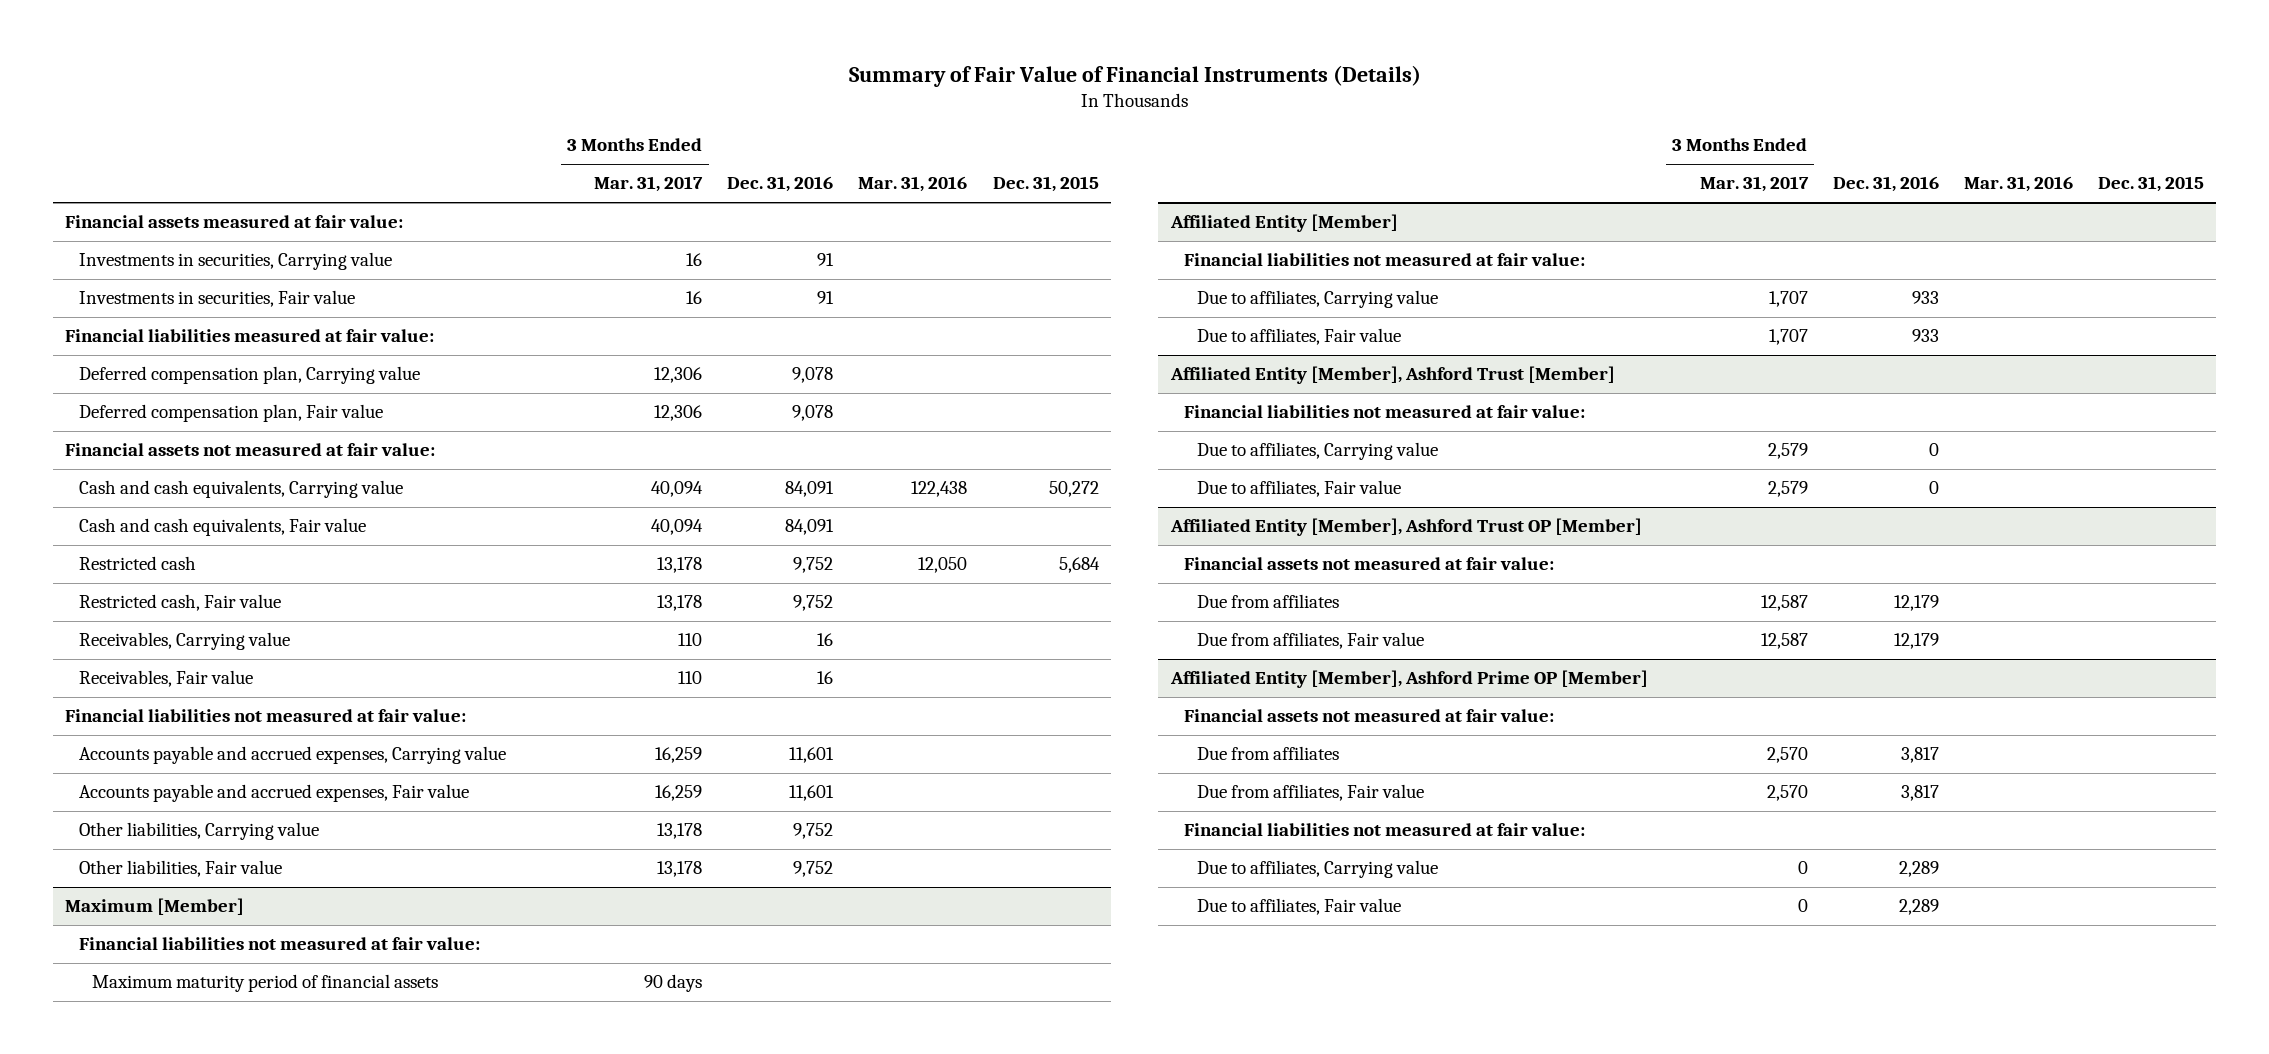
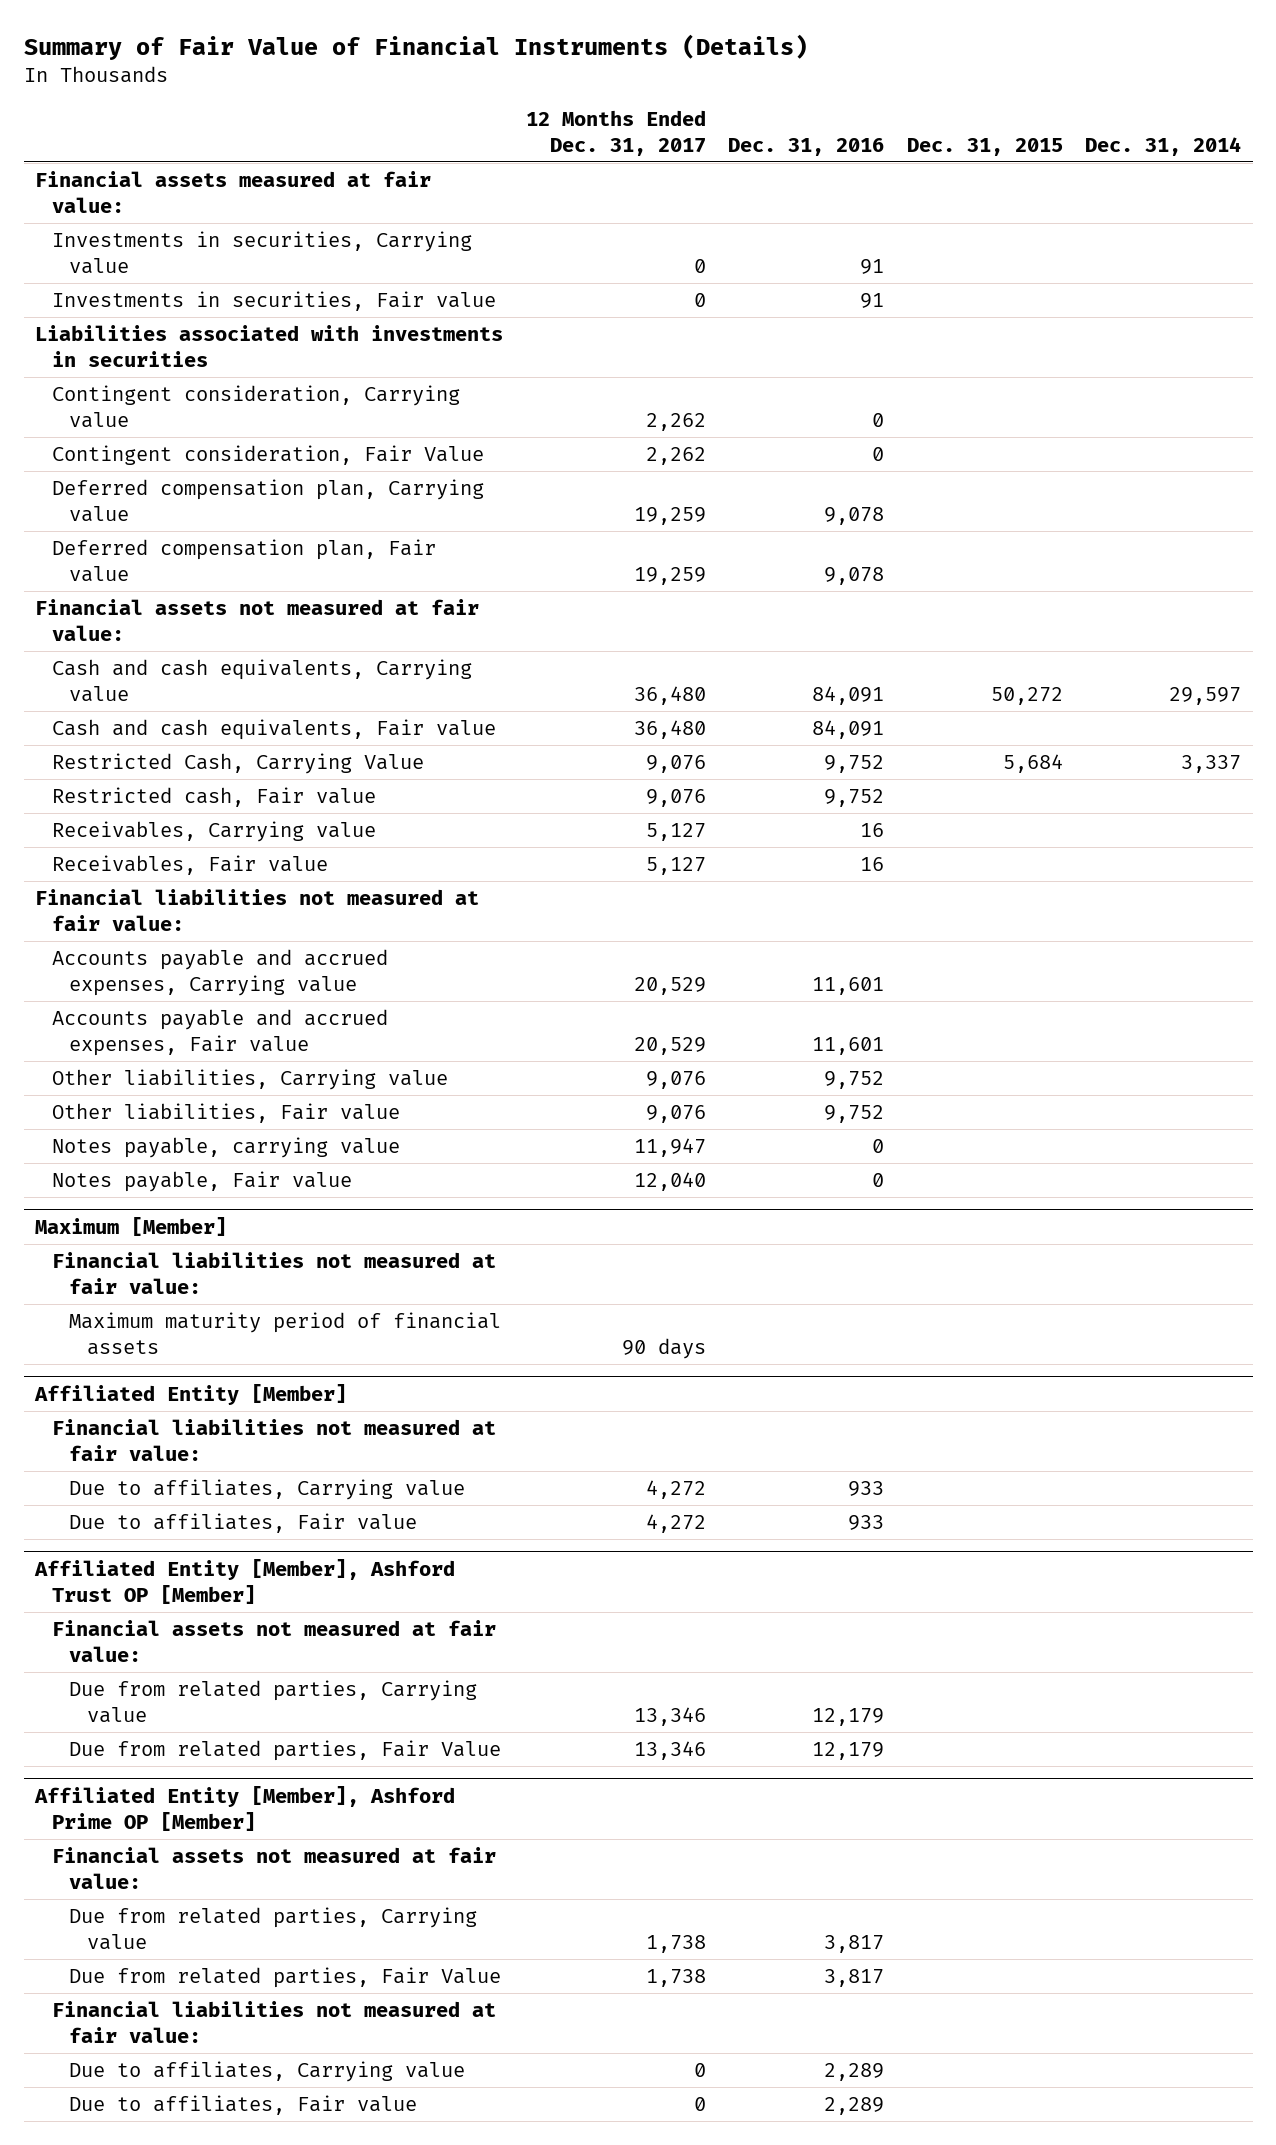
- | 3 Months Ended Mar. 31, 2017 | Dec. 31, 2016 | Mar. 31, 2016 | Dec. 31, 2015
+ | 12 Months Ended Dec. 31, 2017 | Dec. 31, 2016 | Dec. 31, 2015 | Dec. 31, 2014
- Financial liabilities measured at fair value:
+ Liabilities associated with investments in securities
+ Contingent consideration, Carrying value | 2,262 | 0 | |
+ Contingent consideration, Fair Value | 2,262 | 0 | |
- Restricted cash | 13,178 | 9,752 | 12,050 | 5,684
+ Restricted Cash, Carrying Value | 9,076 | 9,752 | 5,684 | 3,337
+ Notes payable, carrying value | 11,947 | 0 | |
+ Notes payable, Fair value | 12,040 | 0 | |
- Affiliated Entity [Member], Ashford Trust [Member]
- Financial liabilities not measured at fair value:
- Due to affiliates, Carrying value | 2,579 | 0 | |
- Due to affiliates, Fair value | 2,579 | 0 | |
@ Affiliated Entity [Member], Ashford Trust OP [Member]
- Due from affiliates | 12,587 | 12,179 | |
- Due from affiliates, Fair value | 12,587 | 12,179 | |
+ Due from related parties, Carrying value | 13,346 | 12,179 | |
+ Due from related parties, Fair Value | 13,346 | 12,179 | |
@ Affiliated Entity [Member], Ashford Prime OP [Member]
- Due from affiliates | 2,570 | 3,817 | |
- Due from affiliates, Fair value | 2,570 | 3,817 | |
+ Due from related parties, Carrying value | 1,738 | 3,817 | |
+ Due from related parties, Fair Value | 1,738 | 3,817 | |

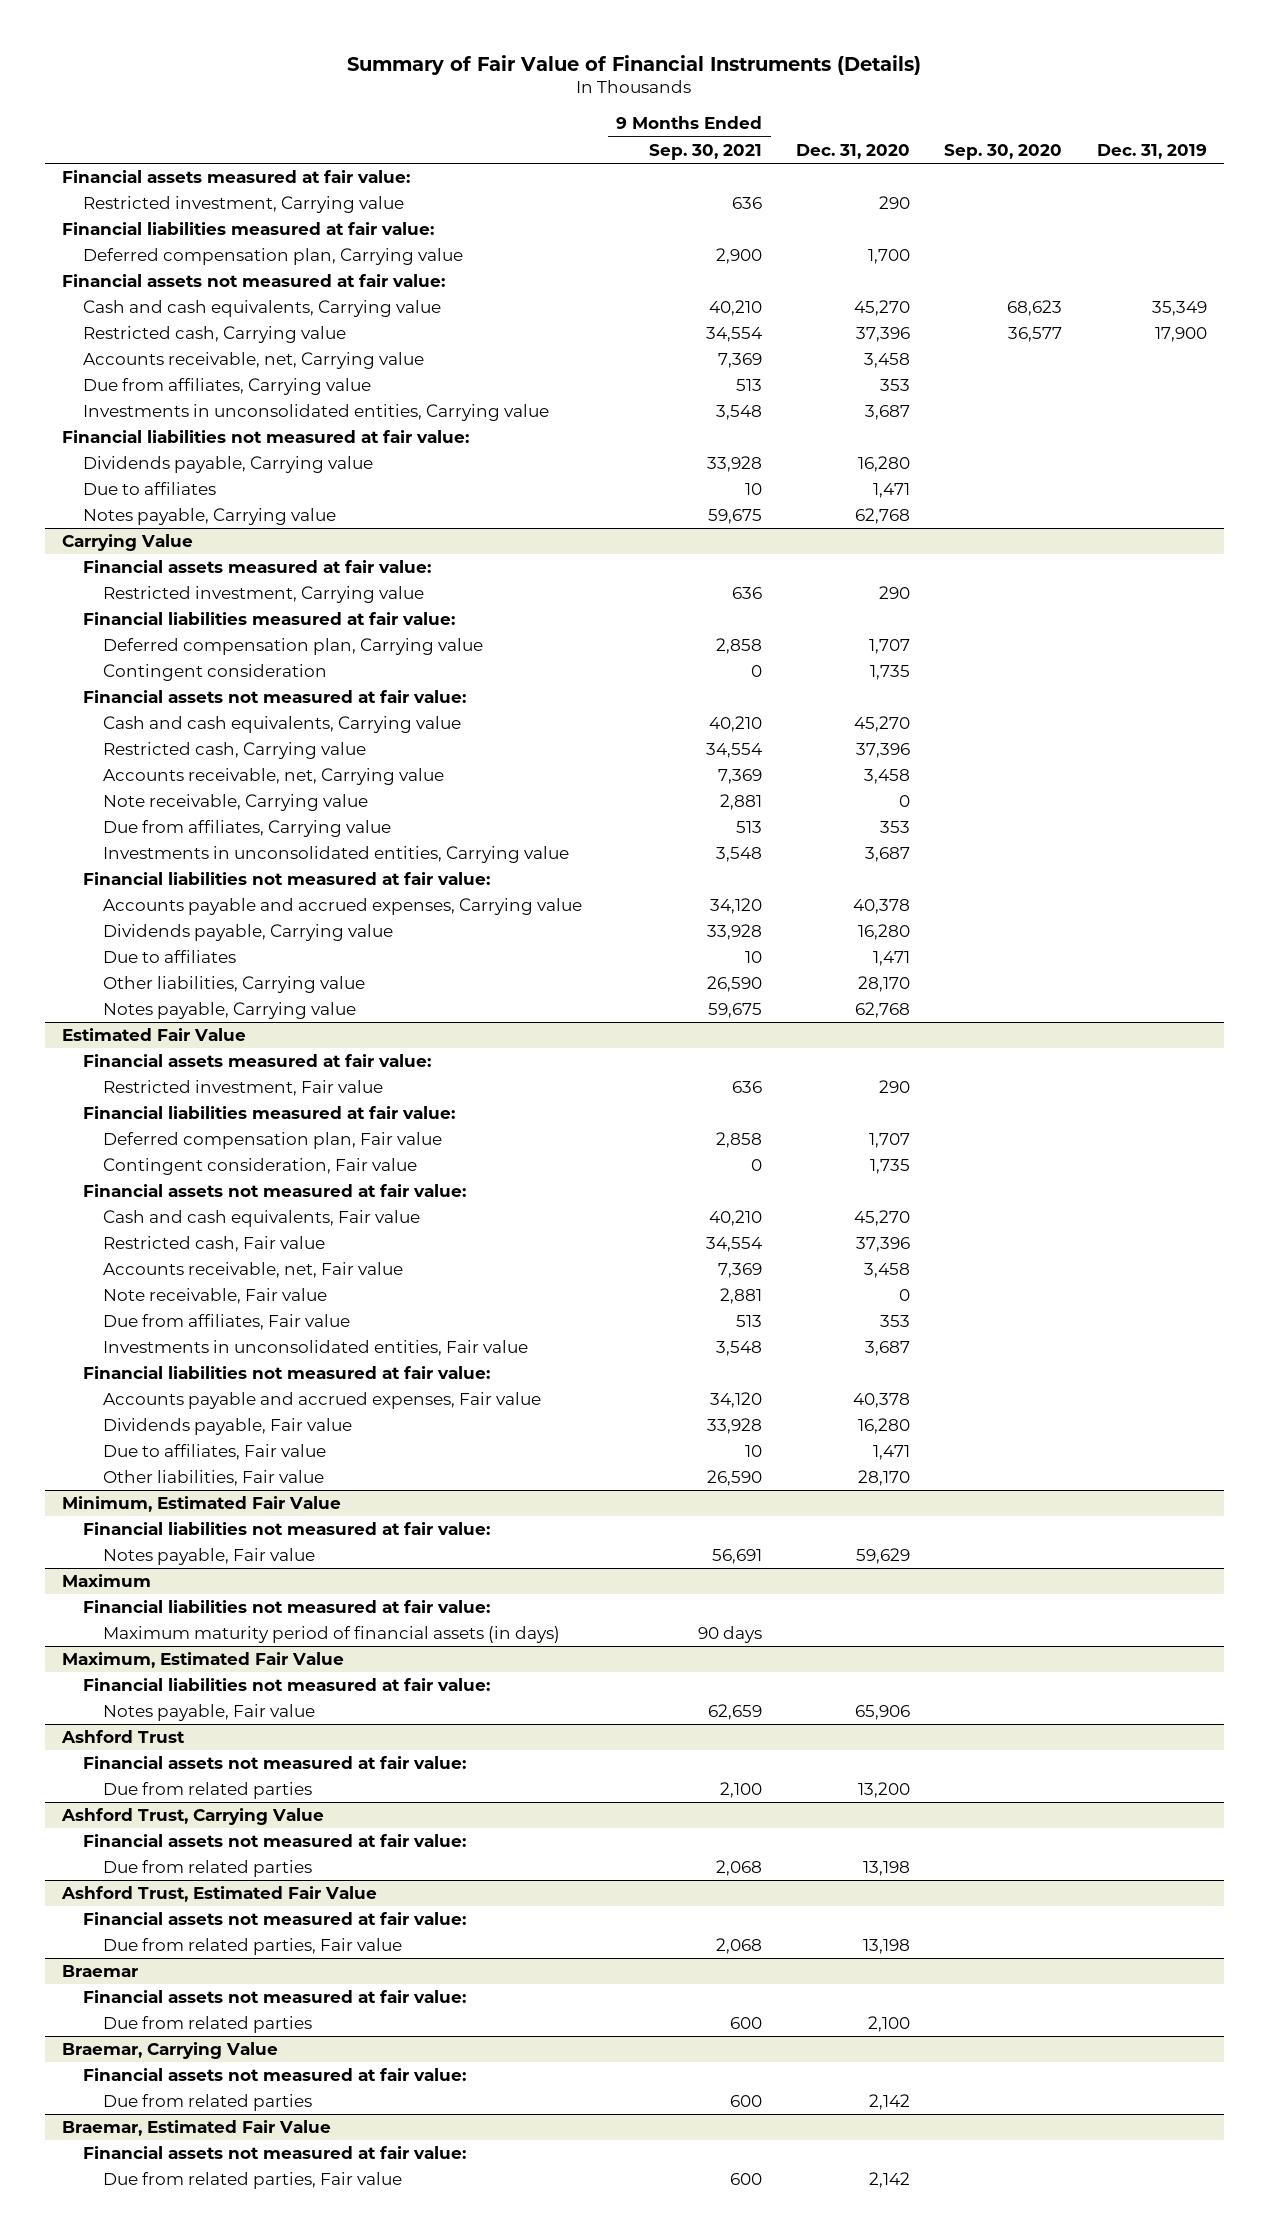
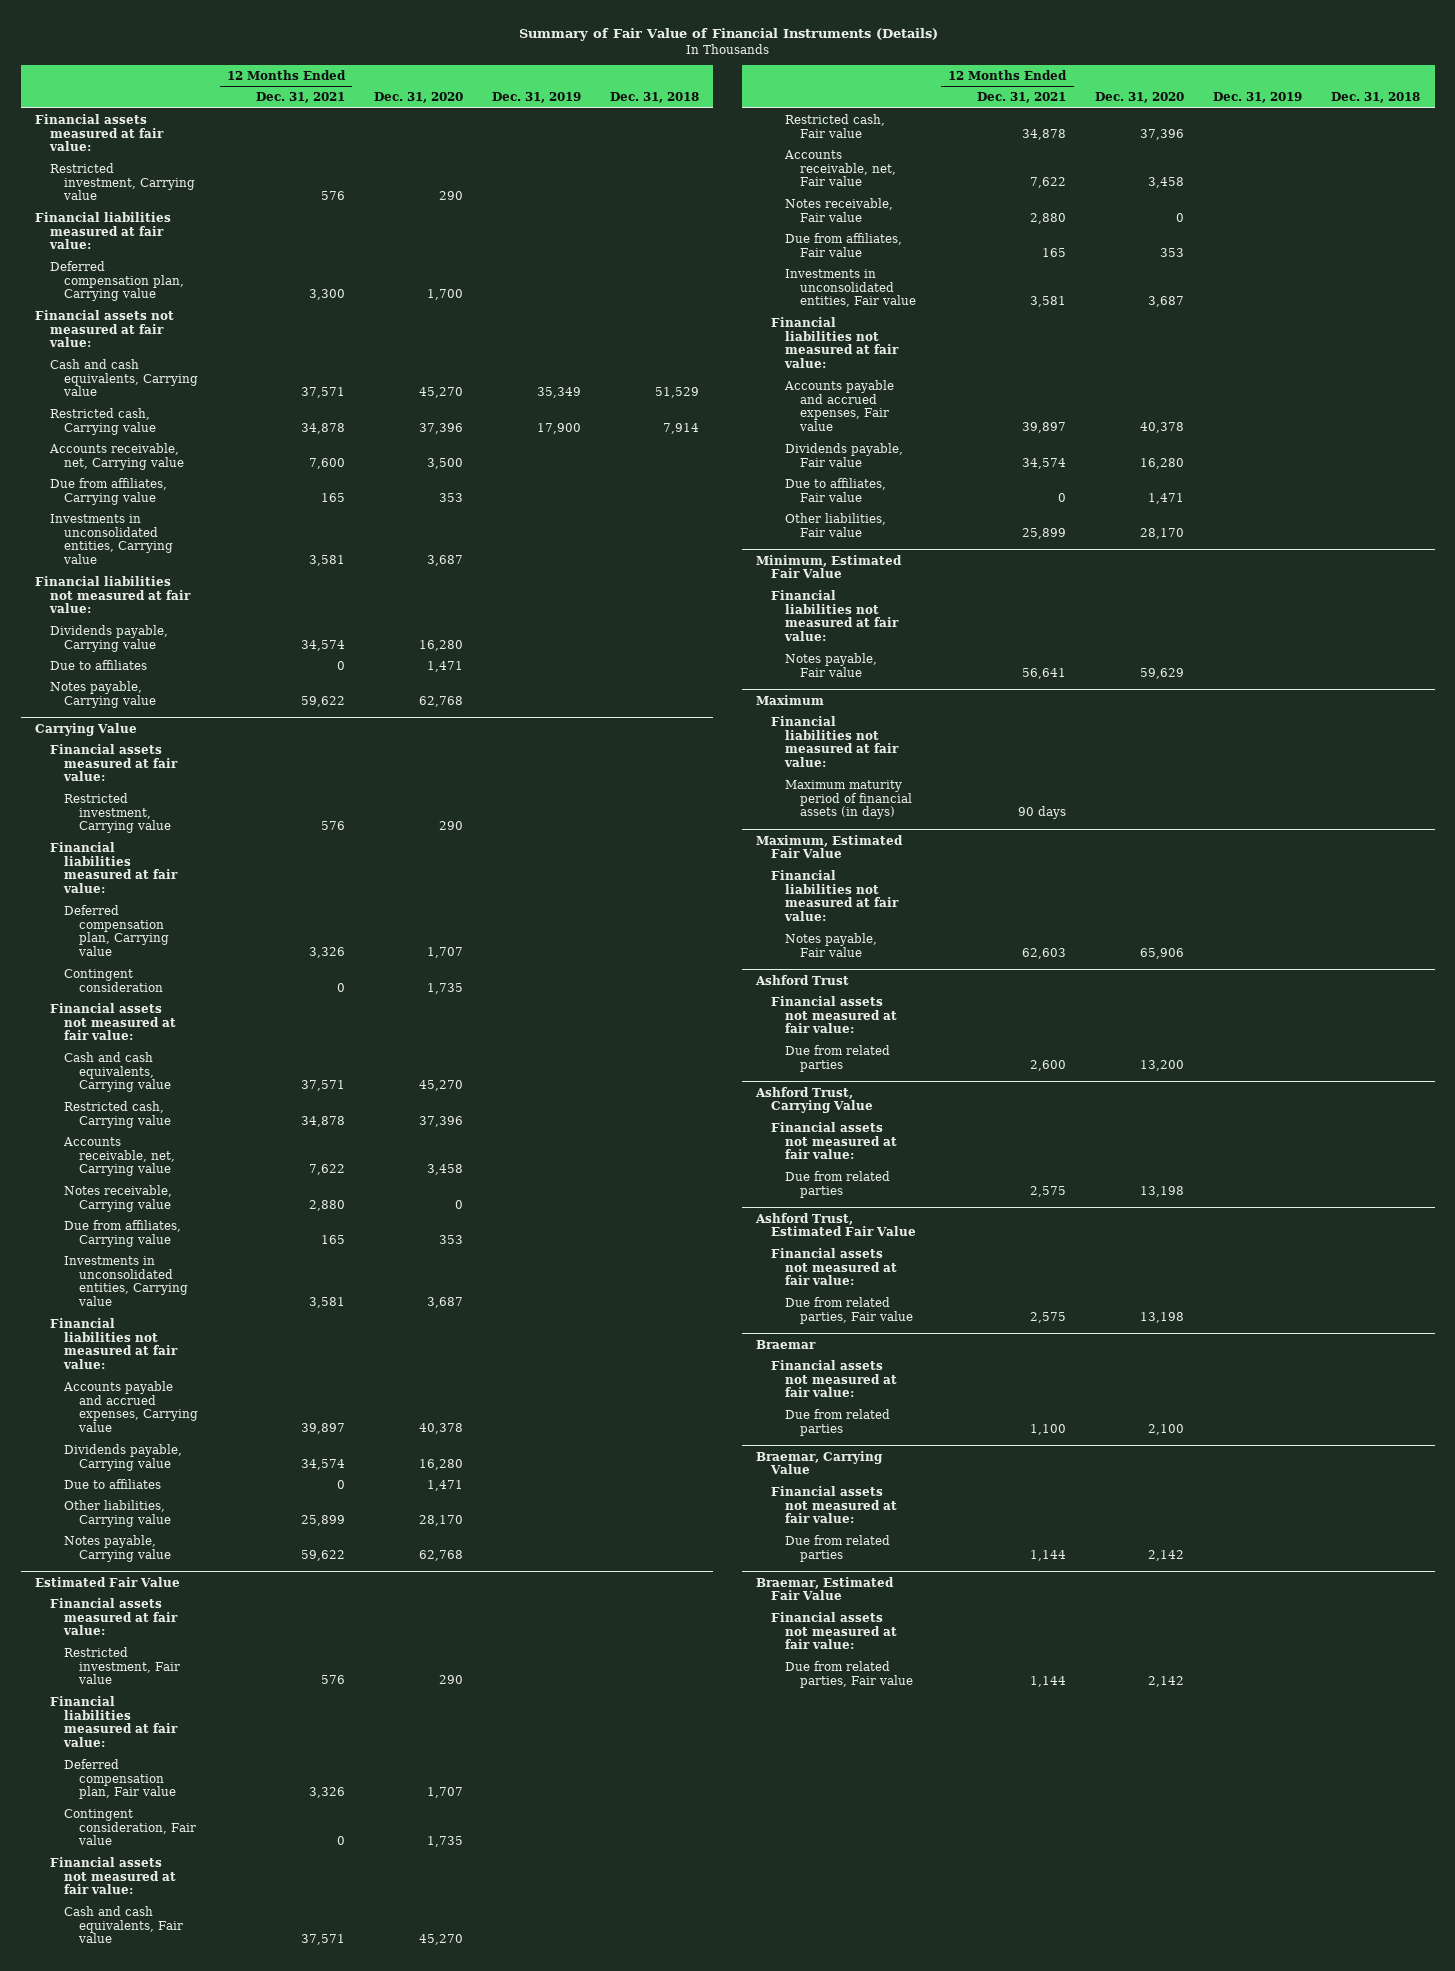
- | 9 Months Ended Sep. 30, 2021 | Dec. 31, 2020 | Sep. 30, 2020 | Dec. 31, 2019
+ | 12 Months Ended Dec. 31, 2021 | Dec. 31, 2020 | Dec. 31, 2019 | Dec. 31, 2018
- Accounts receivable, net, Carrying value | 7,369 | 3,458 | |
+ Accounts receivable, net, Carrying value | 7,600 | 3,500 | |
@ Carrying Value
- Note receivable, Carrying value | 2,881 | 0 | |
+ Notes receivable, Carrying value | 2,880 | 0 | |
@ Estimated Fair Value
- Note receivable, Fair value | 2,881 | 0 | |
+ Notes receivable, Fair value | 2,880 | 0 | |

